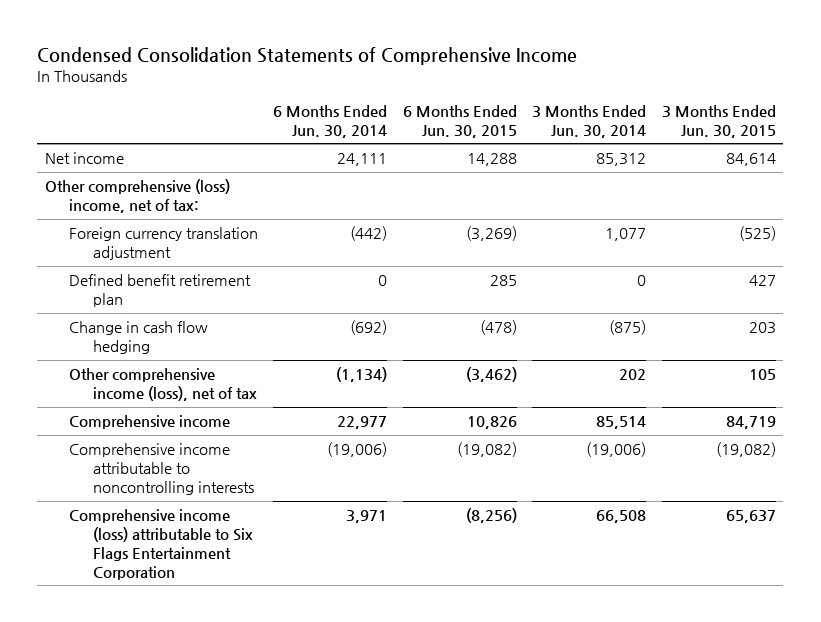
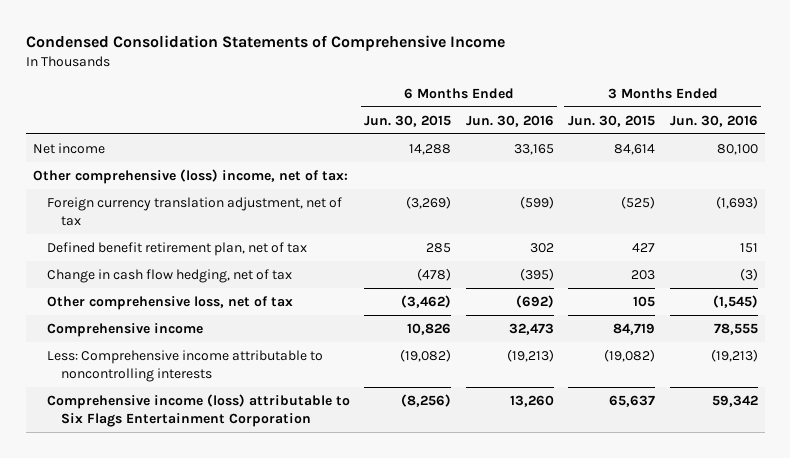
- | 6 Months Ended Jun. 30, 2014 | 6 Months Ended Jun. 30, 2015 | 3 Months Ended Jun. 30, 2014 | 3 Months Ended Jun. 30, 2015
+ | 6 Months Ended Jun. 30, 2015 | 6 Months Ended Jun. 30, 2016 | 3 Months Ended Jun. 30, 2015 | 3 Months Ended Jun. 30, 2016
- Foreign currency translation adjustment | (442) | (3,269) | 1,077 | (525)
- Defined benefit retirement plan | 0 | 285 | 0 | 427
- Change in cash flow hedging | (692) | (478) | (875) | 203
- Other comprehensive income (loss), net of tax | (1,134) | (3,462) | 202 | 105
+ Foreign currency translation adjustment, net of tax | (3,269) | (599) | (525) | (1,693)
+ Defined benefit retirement plan, net of tax | 285 | 302 | 427 | 151
+ Change in cash flow hedging, net of tax | (478) | (395) | 203 | (3)
+ Other comprehensive loss, net of tax | (3,462) | (692) | 105 | (1,545)
- Comprehensive income attributable to noncontrolling interests | (19,006) | (19,082) | (19,006) | (19,082)
+ Less: Comprehensive income attributable to noncontrolling interests | (19,082) | (19,213) | (19,082) | (19,213)

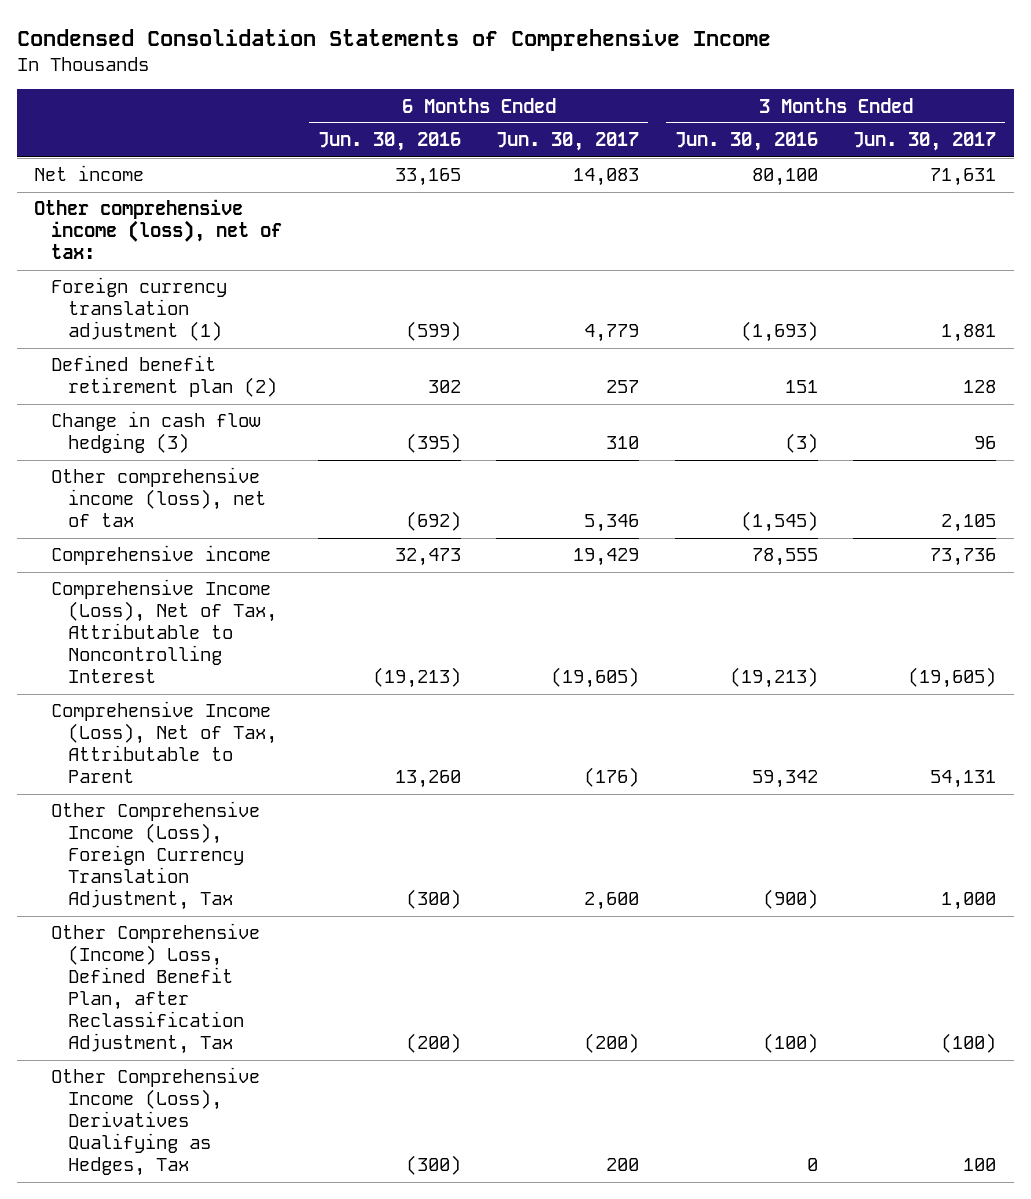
- | 6 Months Ended Jun. 30, 2015 | 6 Months Ended Jun. 30, 2016 | 3 Months Ended Jun. 30, 2015 | 3 Months Ended Jun. 30, 2016
+ | 6 Months Ended Jun. 30, 2016 | 6 Months Ended Jun. 30, 2017 | 3 Months Ended Jun. 30, 2016 | 3 Months Ended Jun. 30, 2017
- Other comprehensive (loss) income, net of tax:
- Foreign currency translation adjustment, net of tax | (3,269) | (599) | (525) | (1,693)
- Defined benefit retirement plan, net of tax | 285 | 302 | 427 | 151
- Change in cash flow hedging, net of tax | (478) | (395) | 203 | (3)
- Other comprehensive loss, net of tax | (3,462) | (692) | 105 | (1,545)
+ Other comprehensive income (loss), net of tax:
+ Foreign currency translation adjustment (1) | (599) | 4,779 | (1,693) | 1,881
+ Defined benefit retirement plan (2) | 302 | 257 | 151 | 128
+ Change in cash flow hedging (3) | (395) | 310 | (3) | 96
+ Other comprehensive income (loss), net of tax | (692) | 5,346 | (1,545) | 2,105
- Less: Comprehensive income attributable to noncontrolling interests | (19,082) | (19,213) | (19,082) | (19,213)
- Comprehensive income (loss) attributable to Six Flags Entertainment Corporation | (8,256) | 13,260 | 65,637 | 59,342
+ Comprehensive Income (Loss), Net of Tax, Attributable to Noncontrolling Interest | (19,213) | (19,605) | (19,213) | (19,605)
+ Comprehensive Income (Loss), Net of Tax, Attributable to Parent | 13,260 | (176) | 59,342 | 54,131
+ Other Comprehensive Income (Loss), Foreign Currency Translation Adjustment, Tax | (300) | 2,600 | (900) | 1,000
+ Other Comprehensive (Income) Loss, Defined Benefit Plan, after Reclassification Adjustment, Tax | (200) | (200) | (100) | (100)
+ Other Comprehensive Income (Loss), Derivatives Qualifying as Hedges, Tax | (300) | 200 | 0 | 100

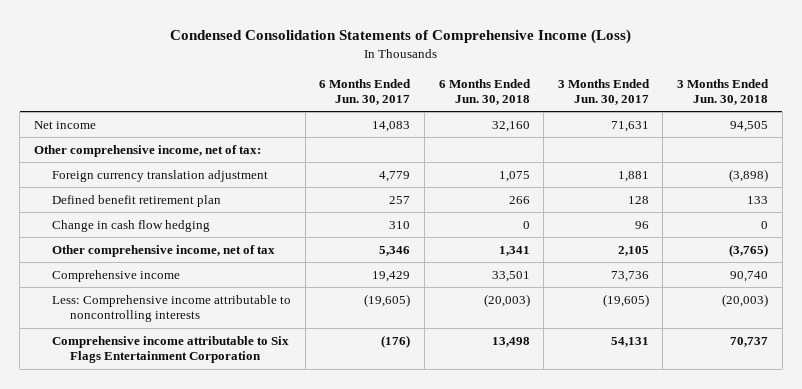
- Condensed Consolidation Statements of Comprehensive Income
+ Condensed Consolidation Statements of Comprehensive Income (Loss)
- | 6 Months Ended Jun. 30, 2016 | 6 Months Ended Jun. 30, 2017 | 3 Months Ended Jun. 30, 2016 | 3 Months Ended Jun. 30, 2017
+ | 6 Months Ended Jun. 30, 2017 | 6 Months Ended Jun. 30, 2018 | 3 Months Ended Jun. 30, 2017 | 3 Months Ended Jun. 30, 2018
- Other comprehensive income (loss), net of tax:
- Foreign currency translation adjustment (1) | (599) | 4,779 | (1,693) | 1,881
- Defined benefit retirement plan (2) | 302 | 257 | 151 | 128
- Change in cash flow hedging (3) | (395) | 310 | (3) | 96
- Other comprehensive income (loss), net of tax | (692) | 5,346 | (1,545) | 2,105
+ Other comprehensive income, net of tax:
+ Foreign currency translation adjustment | 4,779 | 1,075 | 1,881 | (3,898)
+ Defined benefit retirement plan | 257 | 266 | 128 | 133
+ Change in cash flow hedging | 310 | 0 | 96 | 0
+ Other comprehensive income, net of tax | 5,346 | 1,341 | 2,105 | (3,765)
- Comprehensive Income (Loss), Net of Tax, Attributable to Noncontrolling Interest | (19,213) | (19,605) | (19,213) | (19,605)
- Comprehensive Income (Loss), Net of Tax, Attributable to Parent | 13,260 | (176) | 59,342 | 54,131
- Other Comprehensive Income (Loss), Foreign Currency Translation Adjustment, Tax | (300) | 2,600 | (900) | 1,000
- Other Comprehensive (Income) Loss, Defined Benefit Plan, after Reclassification Adjustment, Tax | (200) | (200) | (100) | (100)
- Other Comprehensive Income (Loss), Derivatives Qualifying as Hedges, Tax | (300) | 200 | 0 | 100
+ Less: Comprehensive income attributable to noncontrolling interests | (19,605) | (20,003) | (19,605) | (20,003)
+ Comprehensive income attributable to Six Flags Entertainment Corporation | (176) | 13,498 | 54,131 | 70,737

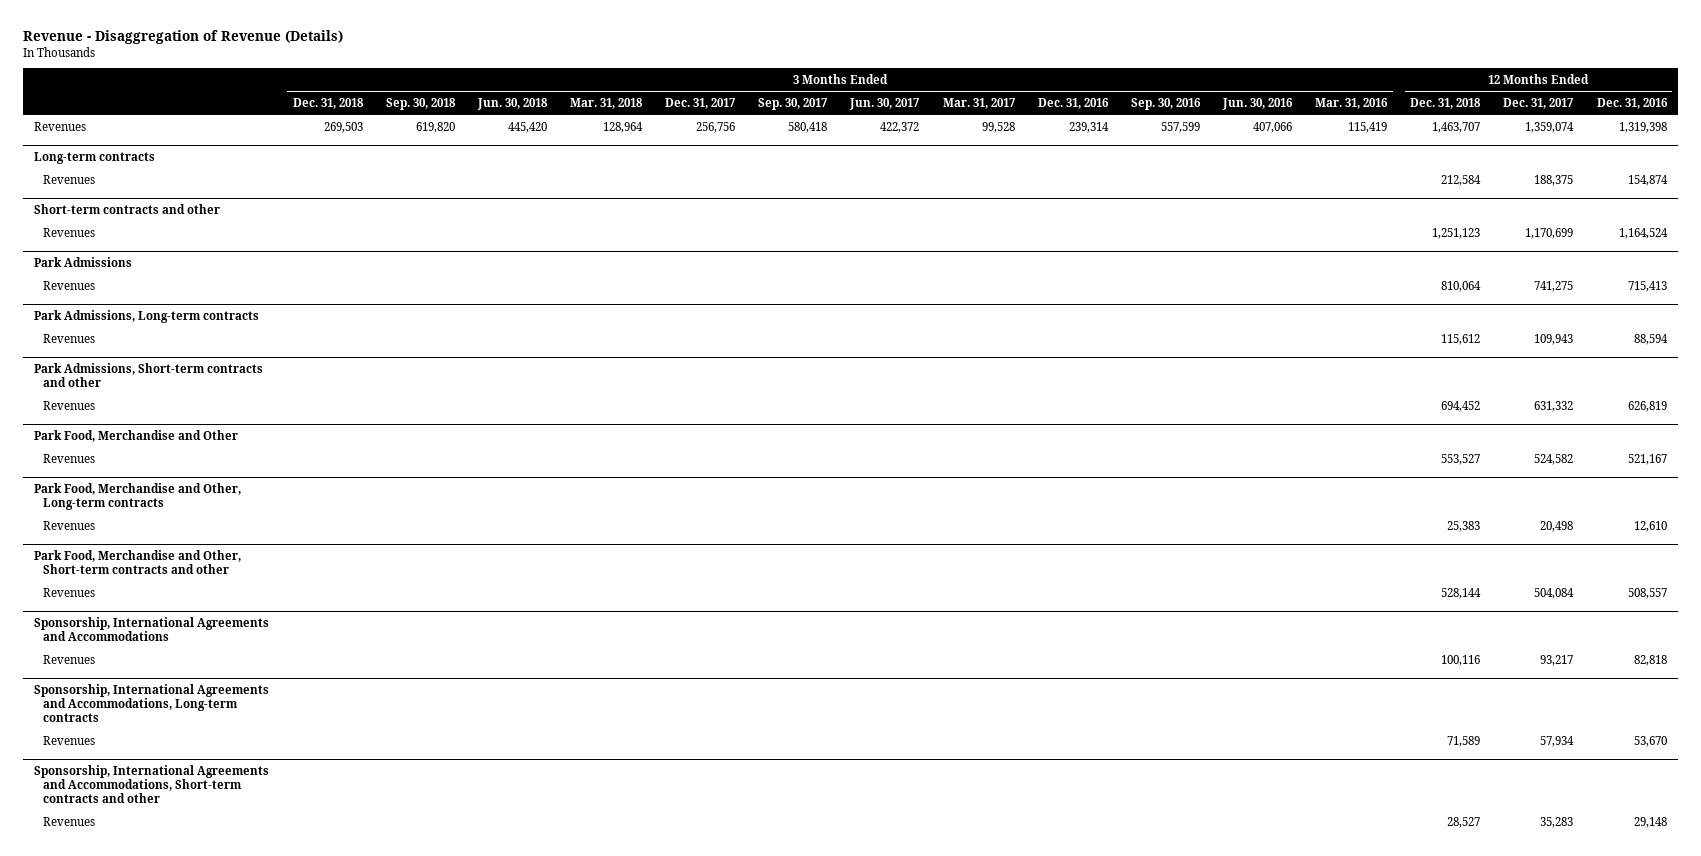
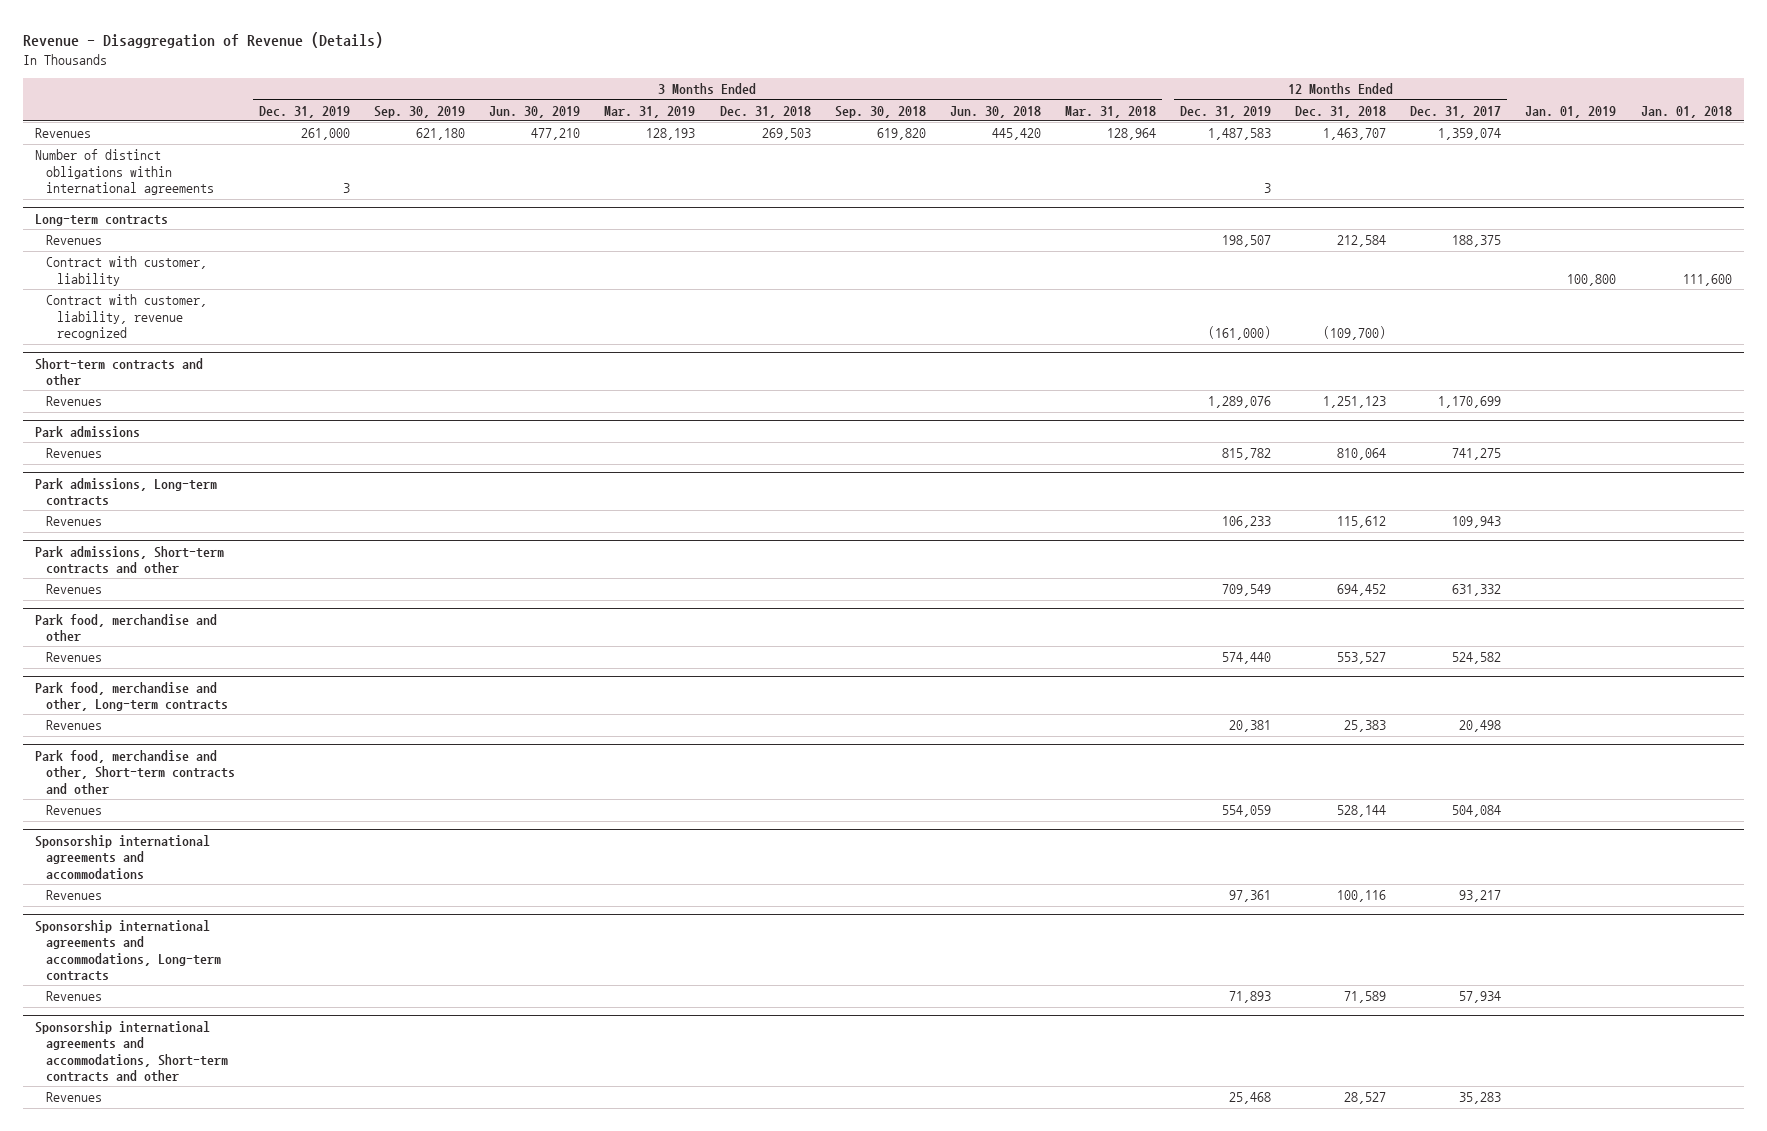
- | 3 Months Ended Dec. 31, 2018 | 3 Months Ended Sep. 30, 2018 | 3 Months Ended Jun. 30, 2018 | 3 Months Ended Mar. 31, 2018 | 3 Months Ended Dec. 31, 2017 | 3 Months Ended Sep. 30, 2017 | 3 Months Ended Jun. 30, 2017 | 3 Months Ended Mar. 31, 2017 | 3 Months Ended Dec. 31, 2016 | 3 Months Ended Sep. 30, 2016 | 3 Months Ended Jun. 30, 2016 | 3 Months Ended Mar. 31, 2016 | 12 Months Ended Dec. 31, 2018 | 12 Months Ended Dec. 31, 2017 | 12 Months Ended Dec. 31, 2016
+ | 3 Months Ended Dec. 31, 2019 | 3 Months Ended Sep. 30, 2019 | 3 Months Ended Jun. 30, 2019 | 3 Months Ended Mar. 31, 2019 | 3 Months Ended Dec. 31, 2018 | 3 Months Ended Sep. 30, 2018 | 3 Months Ended Jun. 30, 2018 | 3 Months Ended Mar. 31, 2018 | 12 Months Ended Dec. 31, 2019 | 12 Months Ended Dec. 31, 2018 | 12 Months Ended Dec. 31, 2017 | Jan. 01, 2019 | Jan. 01, 2018
+ Number of distinct obligations within international agreements | 3 | | | | | | | | 3 | | | |
@ Long-term contracts
+ Contract with customer, liability | | | | | | | | | | | | 100,800 | 111,600
+ Contract with customer, liability, revenue recognized | | | | | | | | | (161,000) | (109,700) | | |
- Park Admissions
+ Park admissions
- Park Admissions, Long-term contracts
+ Park admissions, Long-term contracts
- Park Admissions, Short-term contracts and other
+ Park admissions, Short-term contracts and other
- Park Food, Merchandise and Other
+ Park food, merchandise and other
- Park Food, Merchandise and Other, Long-term contracts
+ Park food, merchandise and other, Long-term contracts
- Park Food, Merchandise and Other, Short-term contracts and other
+ Park food, merchandise and other, Short-term contracts and other
- Sponsorship, International Agreements and Accommodations
+ Sponsorship international agreements and accommodations
- Sponsorship, International Agreements and Accommodations, Long-term contracts
+ Sponsorship international agreements and accommodations, Long-term contracts
- Sponsorship, International Agreements and Accommodations, Short-term contracts and other
+ Sponsorship international agreements and accommodations, Short-term contracts and other

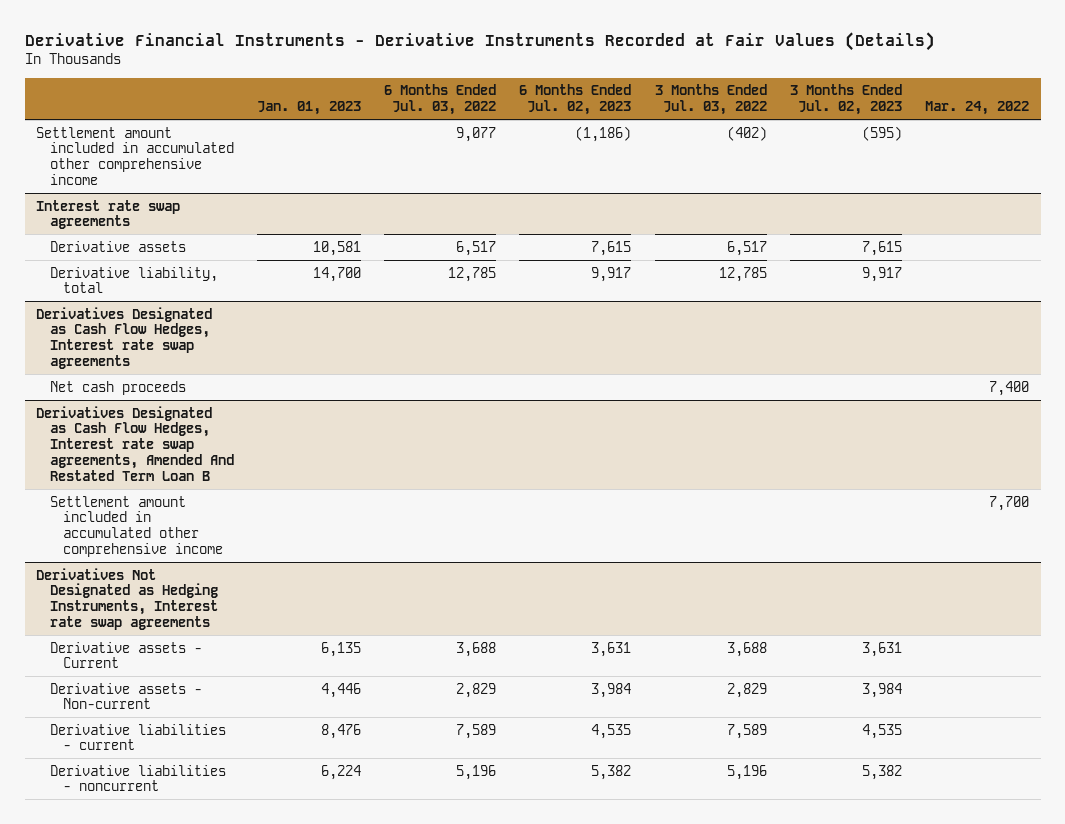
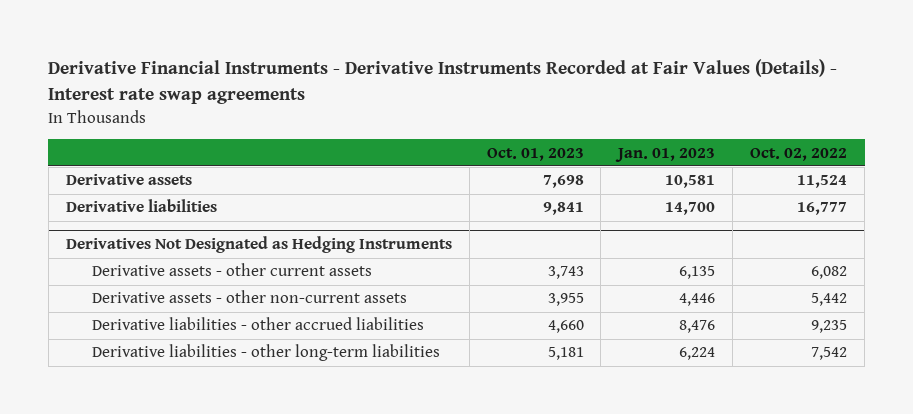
- Derivative Financial Instruments - Derivative Instruments Recorded at Fair Values (Details)
+ Derivative Financial Instruments - Derivative Instruments Recorded at Fair Values (Details) - Interest rate swap agreements
- | Jan. 01, 2023 | 6 Months Ended Jul. 03, 2022 | 6 Months Ended Jul. 02, 2023 | 3 Months Ended Jul. 03, 2022 | 3 Months Ended Jul. 02, 2023 | Mar. 24, 2022
+ | Oct. 01, 2023 | Jan. 01, 2023 | Oct. 02, 2022
- Settlement amount included in accumulated other comprehensive income | | 9,077 | (1,186) | (402) | (595) |
- Interest rate swap agreements
- Derivative liability, total | 14,700 | 12,785 | 9,917 | 12,785 | 9,917 |
- Derivatives Designated as Cash Flow Hedges, Interest rate swap agreements
- Net cash proceeds | | | | | | 7,400
- Derivatives Designated as Cash Flow Hedges, Interest rate swap agreements, Amended And Restated Term Loan B
- Settlement amount included in accumulated other comprehensive income | | | | | | 7,700
- Derivatives Not Designated as Hedging Instruments, Interest rate swap agreements
- Derivative assets - Current | 6,135 | 3,688 | 3,631 | 3,688 | 3,631 |
- Derivative assets - Non-current | 4,446 | 2,829 | 3,984 | 2,829 | 3,984 |
- Derivative liabilities - current | 8,476 | 7,589 | 4,535 | 7,589 | 4,535 |
- Derivative liabilities - noncurrent | 6,224 | 5,196 | 5,382 | 5,196 | 5,382 |
+ Derivative liabilities | 9,841 | 14,700 | 16,777
+ Derivatives Not Designated as Hedging Instruments
+ Derivative assets - other current assets | 3,743 | 6,135 | 6,082
+ Derivative assets - other non-current assets | 3,955 | 4,446 | 5,442
+ Derivative liabilities - other accrued liabilities | 4,660 | 8,476 | 9,235
+ Derivative liabilities - other long-term liabilities | 5,181 | 6,224 | 7,542

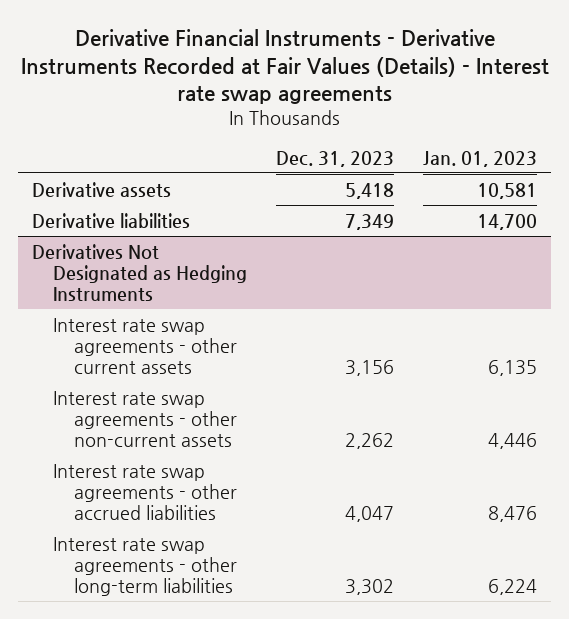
- | Oct. 01, 2023 | Jan. 01, 2023 | Oct. 02, 2022
+ | Dec. 31, 2023 | Jan. 01, 2023
@ Derivatives Not Designated as Hedging Instruments
- Derivative assets - other current assets | 3,743 | 6,135 | 6,082
- Derivative assets - other non-current assets | 3,955 | 4,446 | 5,442
- Derivative liabilities - other accrued liabilities | 4,660 | 8,476 | 9,235
- Derivative liabilities - other long-term liabilities | 5,181 | 6,224 | 7,542
+ Interest rate swap agreements - other current assets | 3,156 | 6,135
+ Interest rate swap agreements - other non-current assets | 2,262 | 4,446
+ Interest rate swap agreements - other accrued liabilities | 4,047 | 8,476
+ Interest rate swap agreements - other long-term liabilities | 3,302 | 6,224

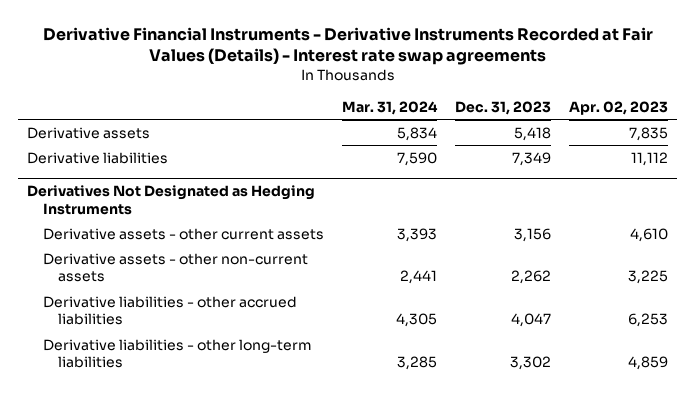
- | Dec. 31, 2023 | Jan. 01, 2023
+ | Mar. 31, 2024 | Dec. 31, 2023 | Apr. 02, 2023
@ Derivatives Not Designated as Hedging Instruments
- Interest rate swap agreements - other current assets | 3,156 | 6,135
- Interest rate swap agreements - other non-current assets | 2,262 | 4,446
- Interest rate swap agreements - other accrued liabilities | 4,047 | 8,476
- Interest rate swap agreements - other long-term liabilities | 3,302 | 6,224
+ Derivative assets - other current assets | 3,393 | 3,156 | 4,610
+ Derivative assets - other non-current assets | 2,441 | 2,262 | 3,225
+ Derivative liabilities - other accrued liabilities | 4,305 | 4,047 | 6,253
+ Derivative liabilities - other long-term liabilities | 3,285 | 3,302 | 4,859

